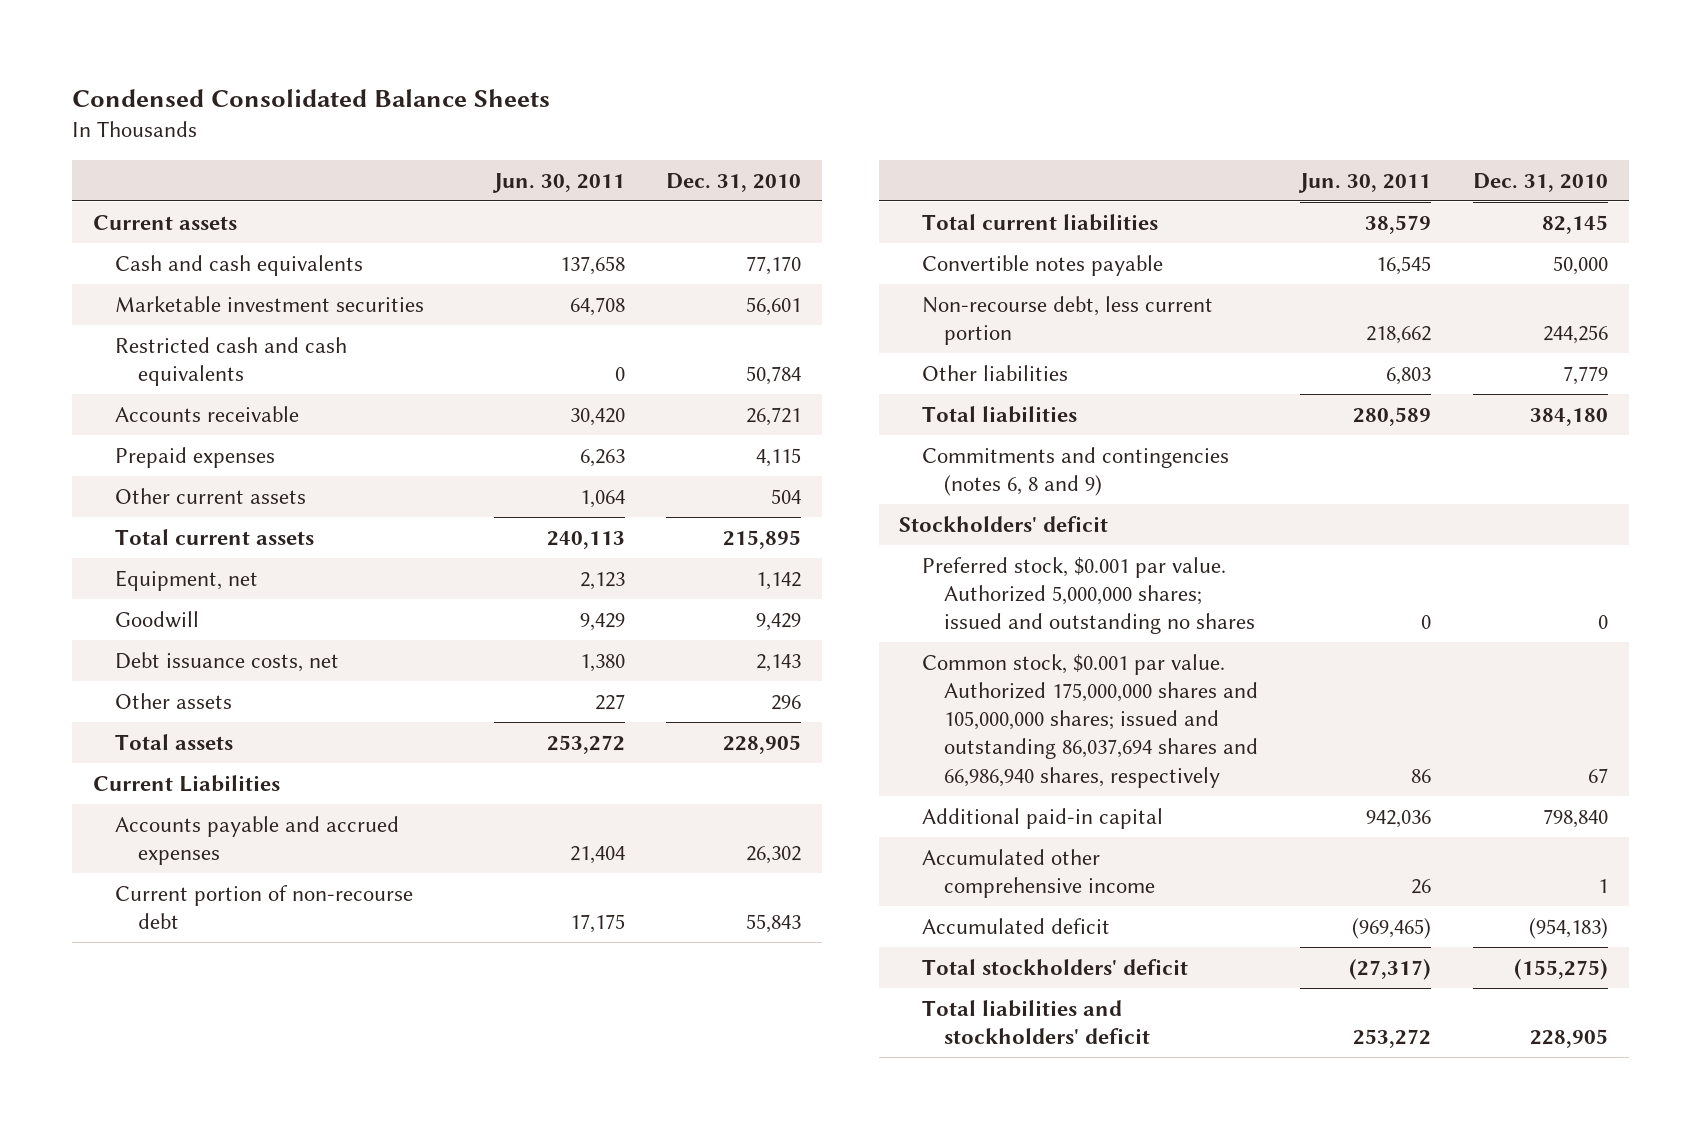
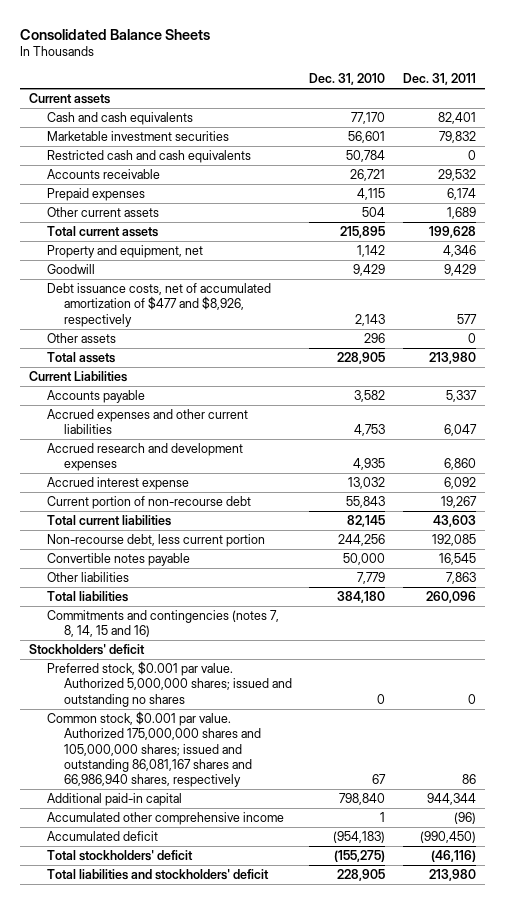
- Condensed Consolidated Balance Sheets
+ Consolidated Balance Sheets
- | Jun. 30, 2011 | Dec. 31, 2010
+ | Dec. 31, 2010 | Dec. 31, 2011
- Equipment, net | 2,123 | 1,142
+ Property and equipment, net | 1,142 | 4,346
- Debt issuance costs, net | 1,380 | 2,143
+ Debt issuance costs, net of accumulated amortization of $477 and $8,926, respectively | 2,143 | 577
- Accounts payable and accrued expenses | 21,404 | 26,302
+ Accounts payable | 3,582 | 5,337
+ Accrued expenses and other current liabilities | 4,753 | 6,047
+ Accrued research and development expenses | 4,935 | 6,860
+ Accrued interest expense | 13,032 | 6,092
moved down: Convertible notes payable | 50,000 | 16,545
- Commitments and contingencies (notes 6, 8 and 9)
+ Commitments and contingencies (notes 7, 8, 14, 15 and 16)
- Common stock, $0.001 par value. Authorized 175,000,000 shares and 105,000,000 shares; issued and outstanding 86,037,694 shares and 66,986,940 shares, respectively | 86 | 67
+ Common stock, $0.001 par value. Authorized 175,000,000 shares and 105,000,000 shares; issued and outstanding 86,081,167 shares and 66,986,940 shares, respectively | 67 | 86

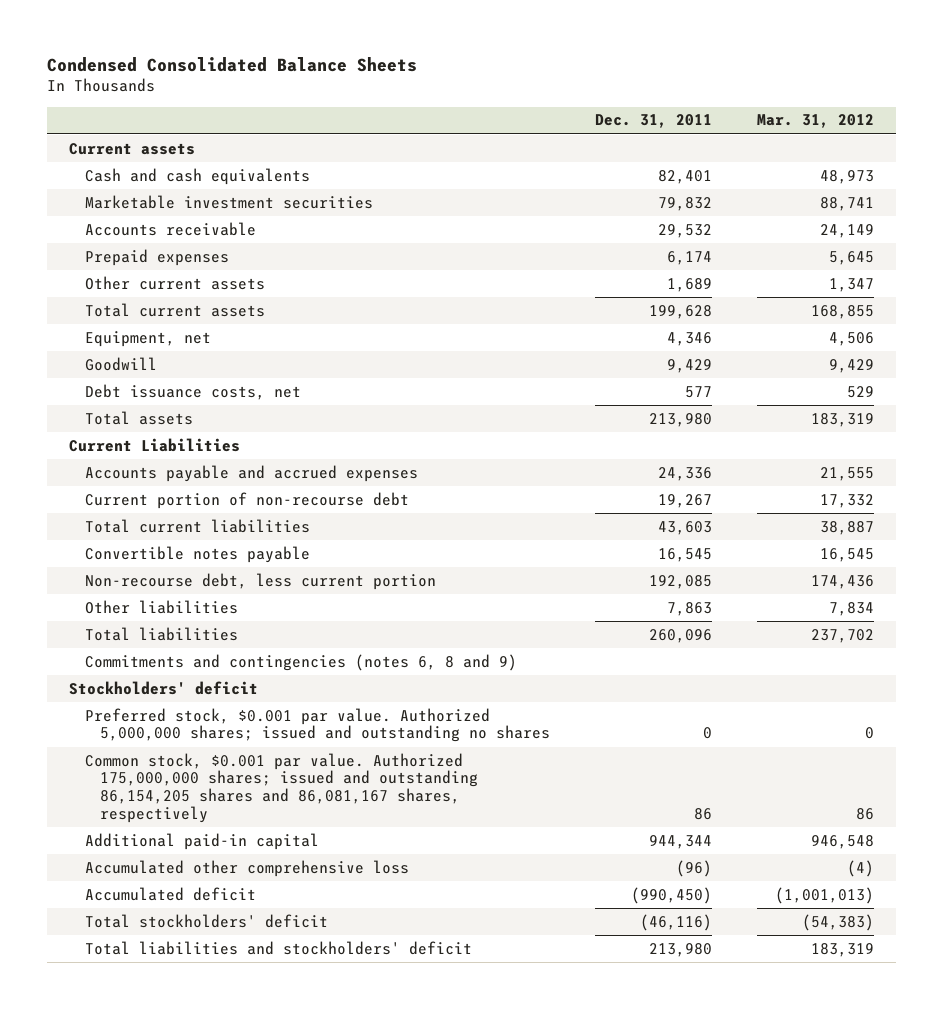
- Consolidated Balance Sheets
+ Condensed Consolidated Balance Sheets
- | Dec. 31, 2010 | Dec. 31, 2011
+ | Dec. 31, 2011 | Mar. 31, 2012
- Restricted cash and cash equivalents | 50,784 | 0
- Property and equipment, net | 1,142 | 4,346
+ Equipment, net | 4,346 | 4,506
- Debt issuance costs, net of accumulated amortization of $477 and $8,926, respectively | 2,143 | 577
- Other assets | 296 | 0
+ Debt issuance costs, net | 577 | 529
- Accounts payable | 3,582 | 5,337
- Accrued expenses and other current liabilities | 4,753 | 6,047
- Accrued research and development expenses | 4,935 | 6,860
- Accrued interest expense | 13,032 | 6,092
+ Accounts payable and accrued expenses | 24,336 | 21,555
moved down: Non-recourse debt, less current portion | 192,085 | 174,436
- Commitments and contingencies (notes 7, 8, 14, 15 and 16)
+ Commitments and contingencies (notes 6, 8 and 9)
- Common stock, $0.001 par value. Authorized 175,000,000 shares and 105,000,000 shares; issued and outstanding 86,081,167 shares and 66,986,940 shares, respectively | 67 | 86
+ Common stock, $0.001 par value. Authorized 175,000,000 shares; issued and outstanding 86,154,205 shares and 86,081,167 shares, respectively | 86 | 86
- Accumulated other comprehensive income | 1 | (96)
+ Accumulated other comprehensive loss | (96) | (4)

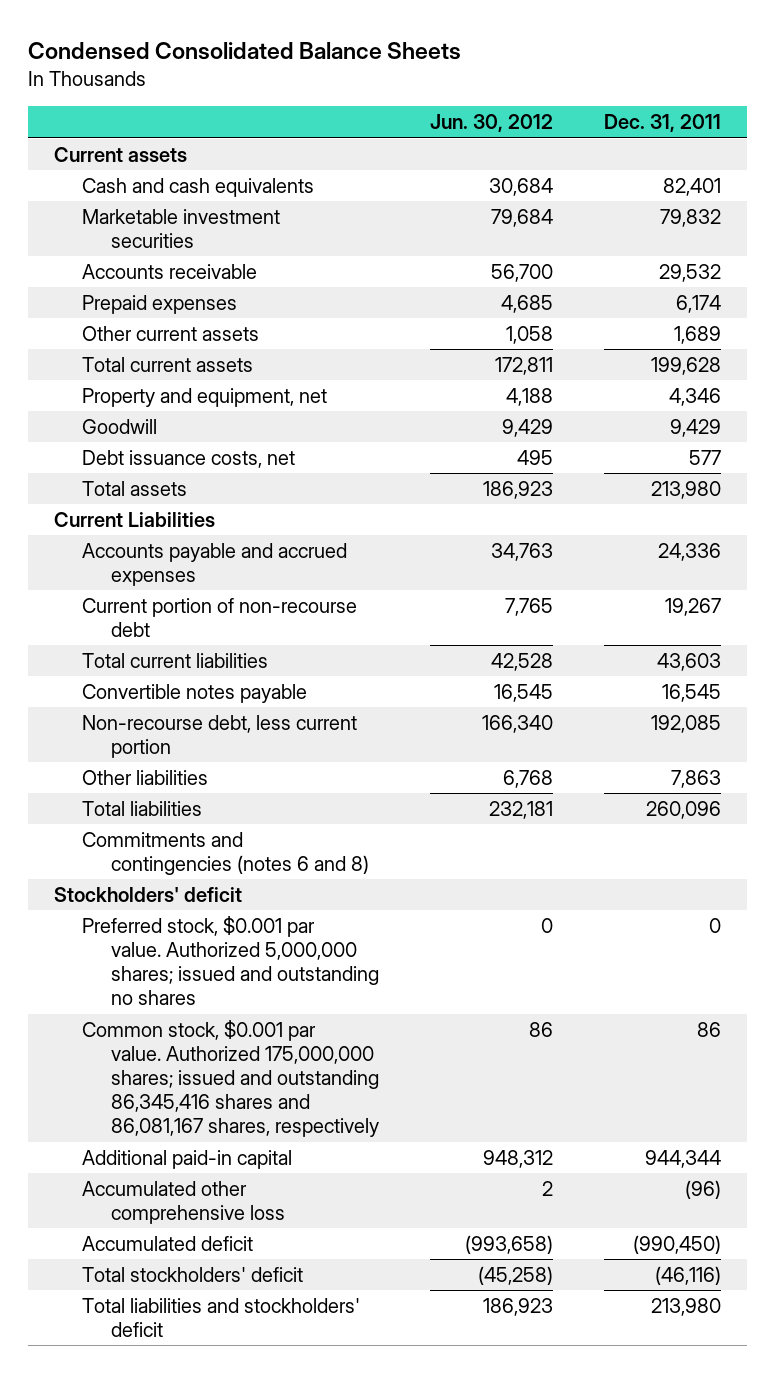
- | Dec. 31, 2011 | Mar. 31, 2012
+ | Jun. 30, 2012 | Dec. 31, 2011
- Equipment, net | 4,346 | 4,506
+ Property and equipment, net | 4,188 | 4,346
- Commitments and contingencies (notes 6, 8 and 9)
+ Commitments and contingencies (notes 6 and 8)
- Common stock, $0.001 par value. Authorized 175,000,000 shares; issued and outstanding 86,154,205 shares and 86,081,167 shares, respectively | 86 | 86
+ Common stock, $0.001 par value. Authorized 175,000,000 shares; issued and outstanding 86,345,416 shares and 86,081,167 shares, respectively | 86 | 86

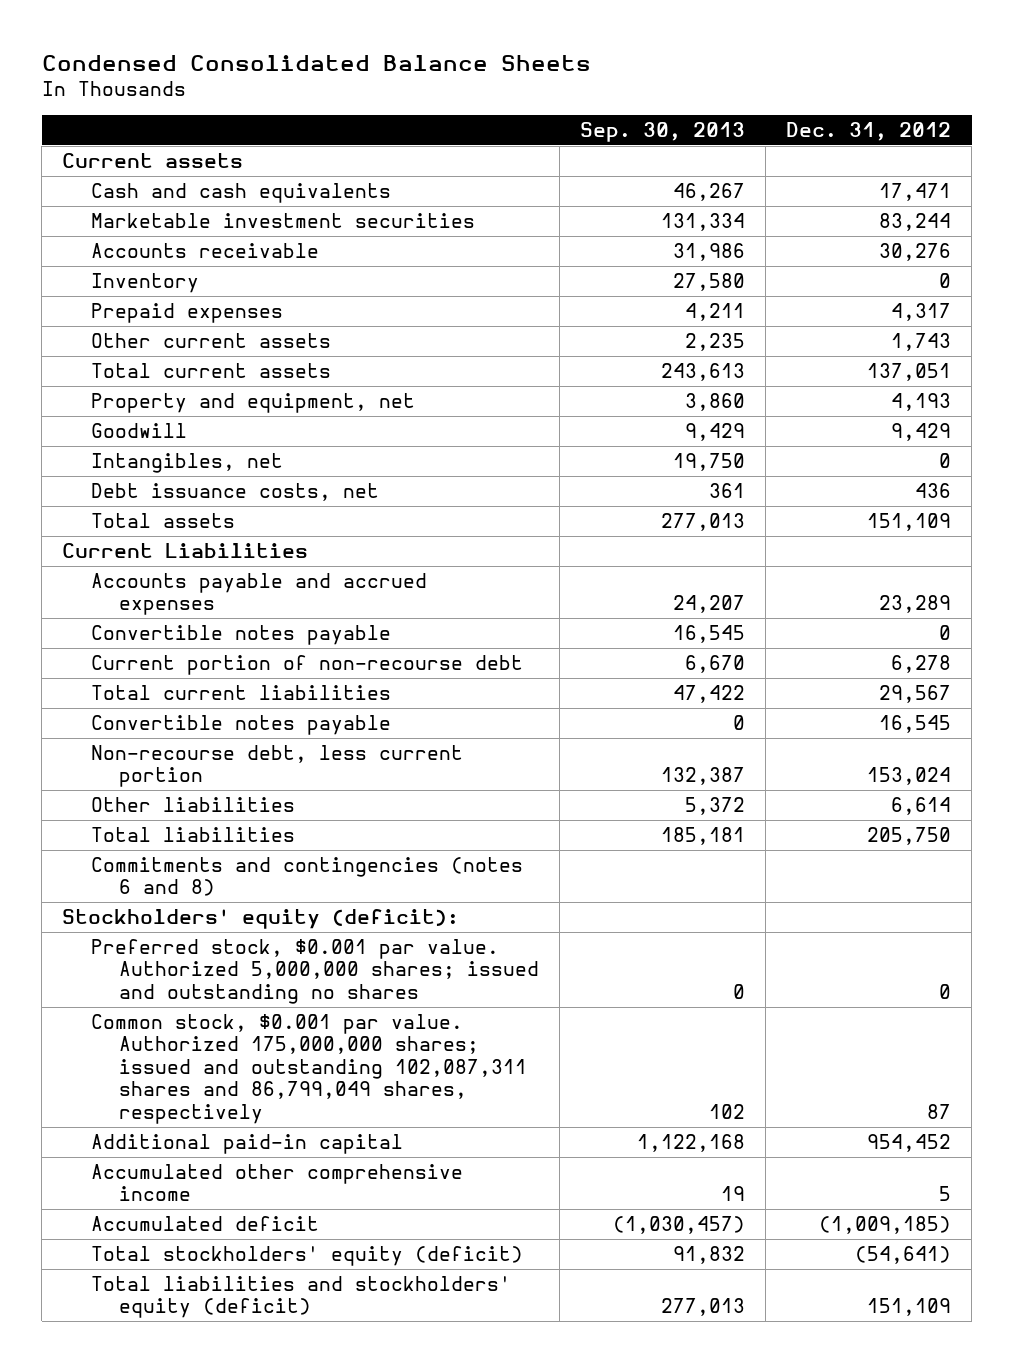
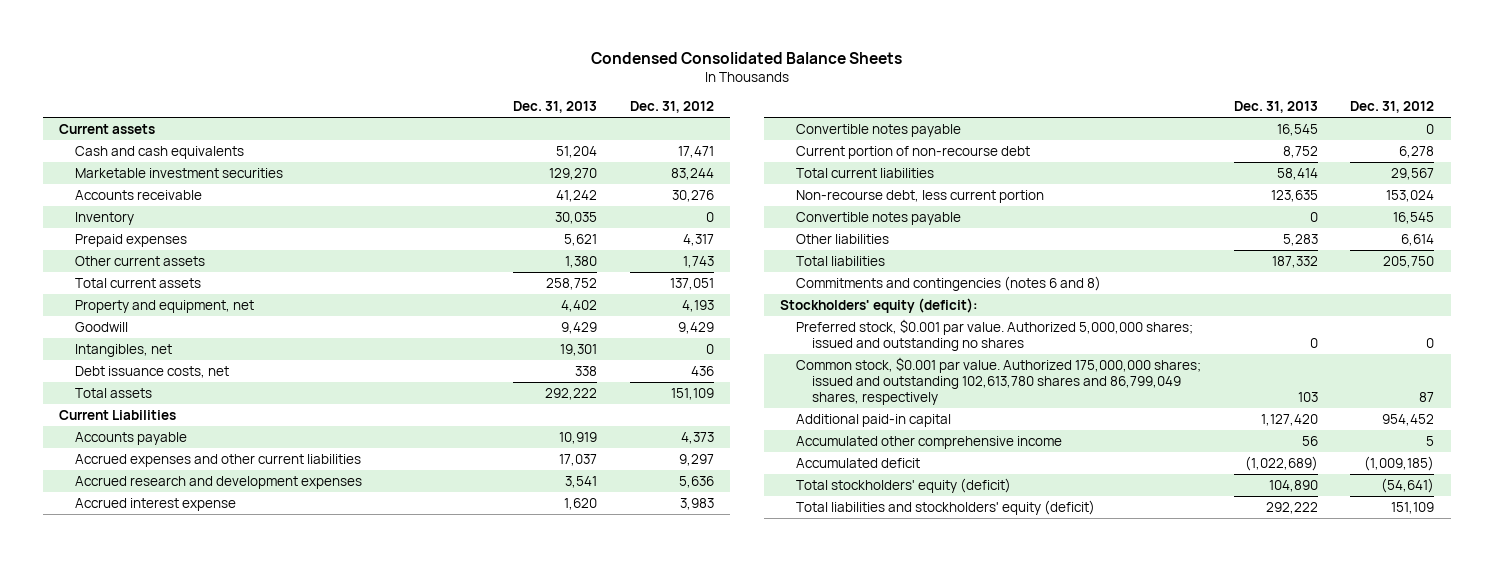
- | Sep. 30, 2013 | Dec. 31, 2012
+ | Dec. 31, 2013 | Dec. 31, 2012
- Accounts payable and accrued expenses | 24,207 | 23,289
+ Accounts payable | 10,919 | 4,373
+ Accrued expenses and other current liabilities | 17,037 | 9,297
+ Accrued research and development expenses | 3,541 | 5,636
+ Accrued interest expense | 1,620 | 3,983
moved down: Convertible notes payable | 0 | 16,545
- Common stock, $0.001 par value. Authorized 175,000,000 shares; issued and outstanding 102,087,311 shares and 86,799,049 shares, respectively | 102 | 87
+ Common stock, $0.001 par value. Authorized 175,000,000 shares; issued and outstanding 102,613,780 shares and 86,799,049 shares, respectively | 103 | 87

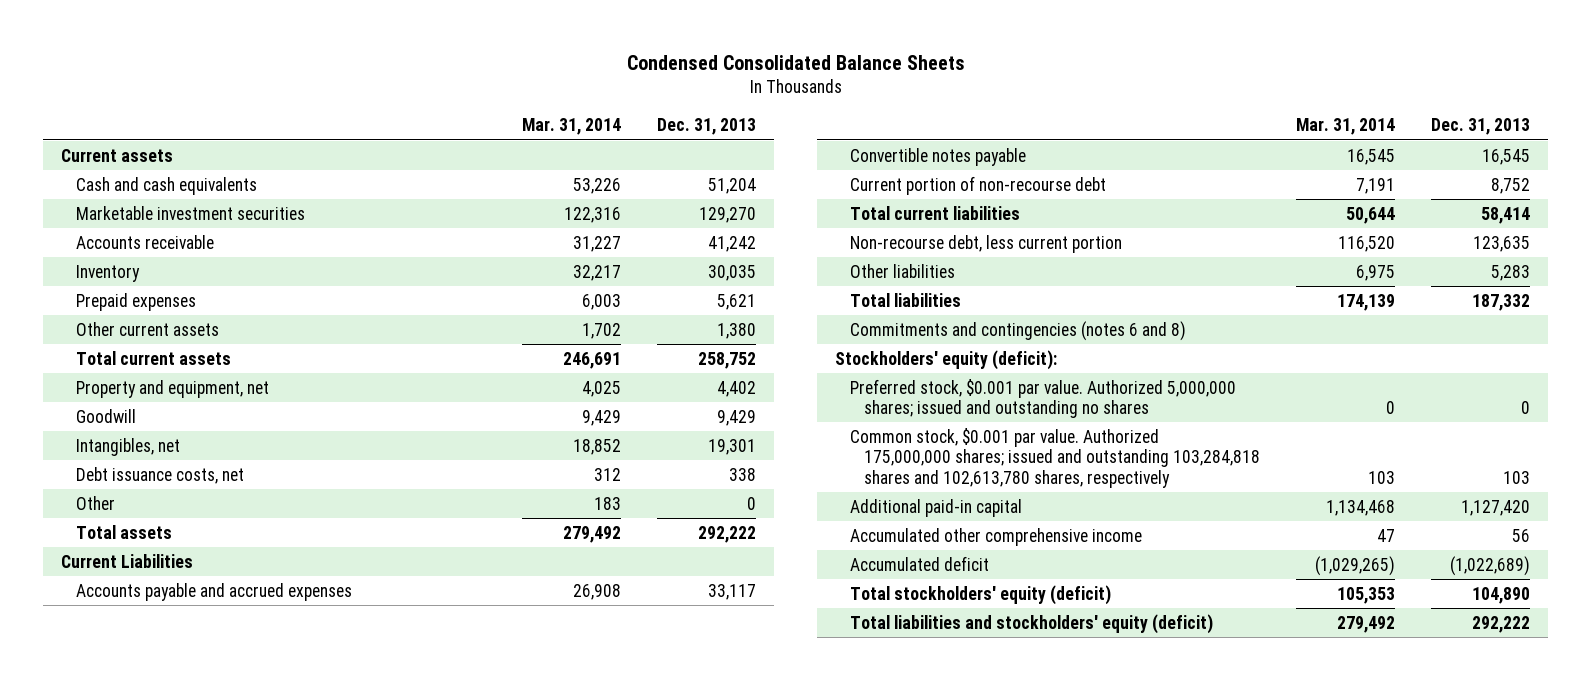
- | Dec. 31, 2013 | Dec. 31, 2012
+ | Mar. 31, 2014 | Dec. 31, 2013
+ Other | 183 | 0
- Accounts payable | 10,919 | 4,373
- Accrued expenses and other current liabilities | 17,037 | 9,297
- Accrued research and development expenses | 3,541 | 5,636
- Accrued interest expense | 1,620 | 3,983
+ Accounts payable and accrued expenses | 26,908 | 33,117
- Convertible notes payable | 0 | 16,545
- Common stock, $0.001 par value. Authorized 175,000,000 shares; issued and outstanding 102,613,780 shares and 86,799,049 shares, respectively | 103 | 87
+ Common stock, $0.001 par value. Authorized 175,000,000 shares; issued and outstanding 103,284,818 shares and 102,613,780 shares, respectively | 103 | 103

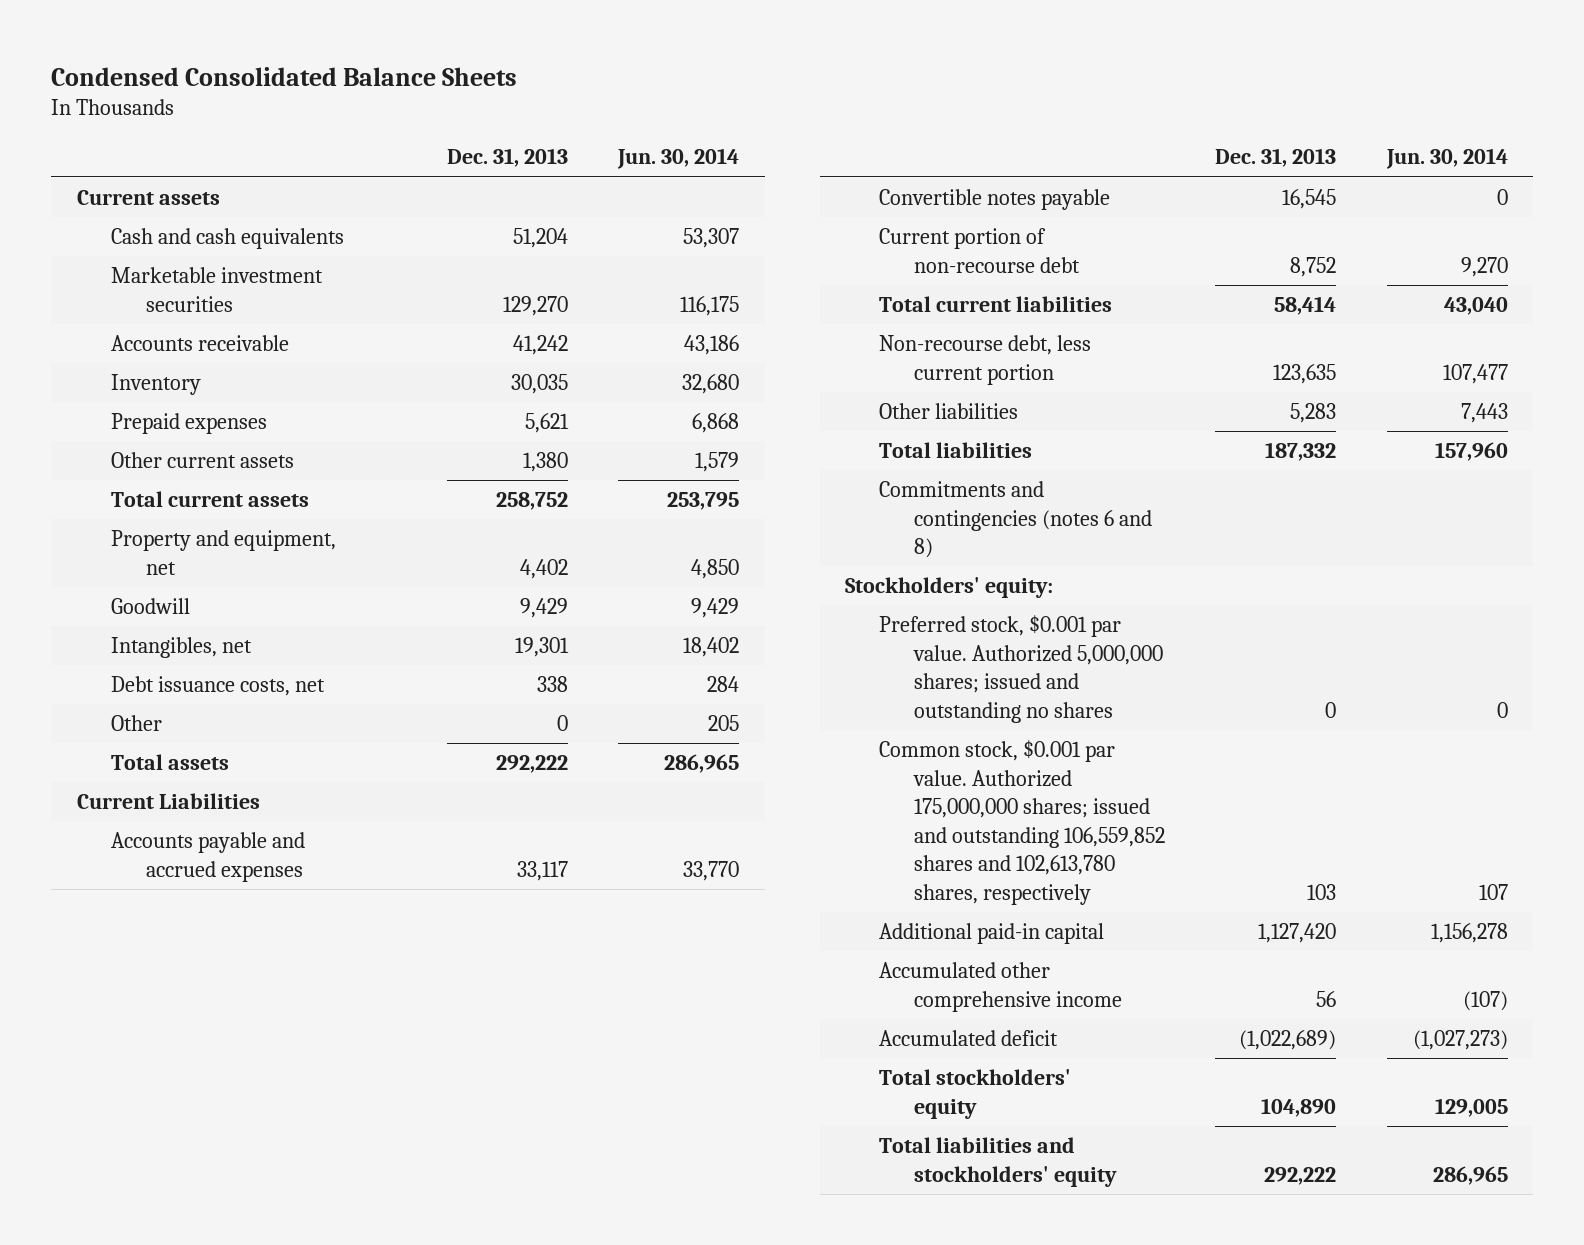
- | Mar. 31, 2014 | Dec. 31, 2013
+ | Dec. 31, 2013 | Jun. 30, 2014
- Stockholders' equity (deficit):
+ Stockholders' equity:
- Common stock, $0.001 par value. Authorized 175,000,000 shares; issued and outstanding 103,284,818 shares and 102,613,780 shares, respectively | 103 | 103
+ Common stock, $0.001 par value. Authorized 175,000,000 shares; issued and outstanding 106,559,852 shares and 102,613,780 shares, respectively | 103 | 107
- Total stockholders' equity (deficit) | 105,353 | 104,890
- Total liabilities and stockholders' equity (deficit) | 279,492 | 292,222
+ Total stockholders' equity | 104,890 | 129,005
+ Total liabilities and stockholders' equity | 292,222 | 286,965

